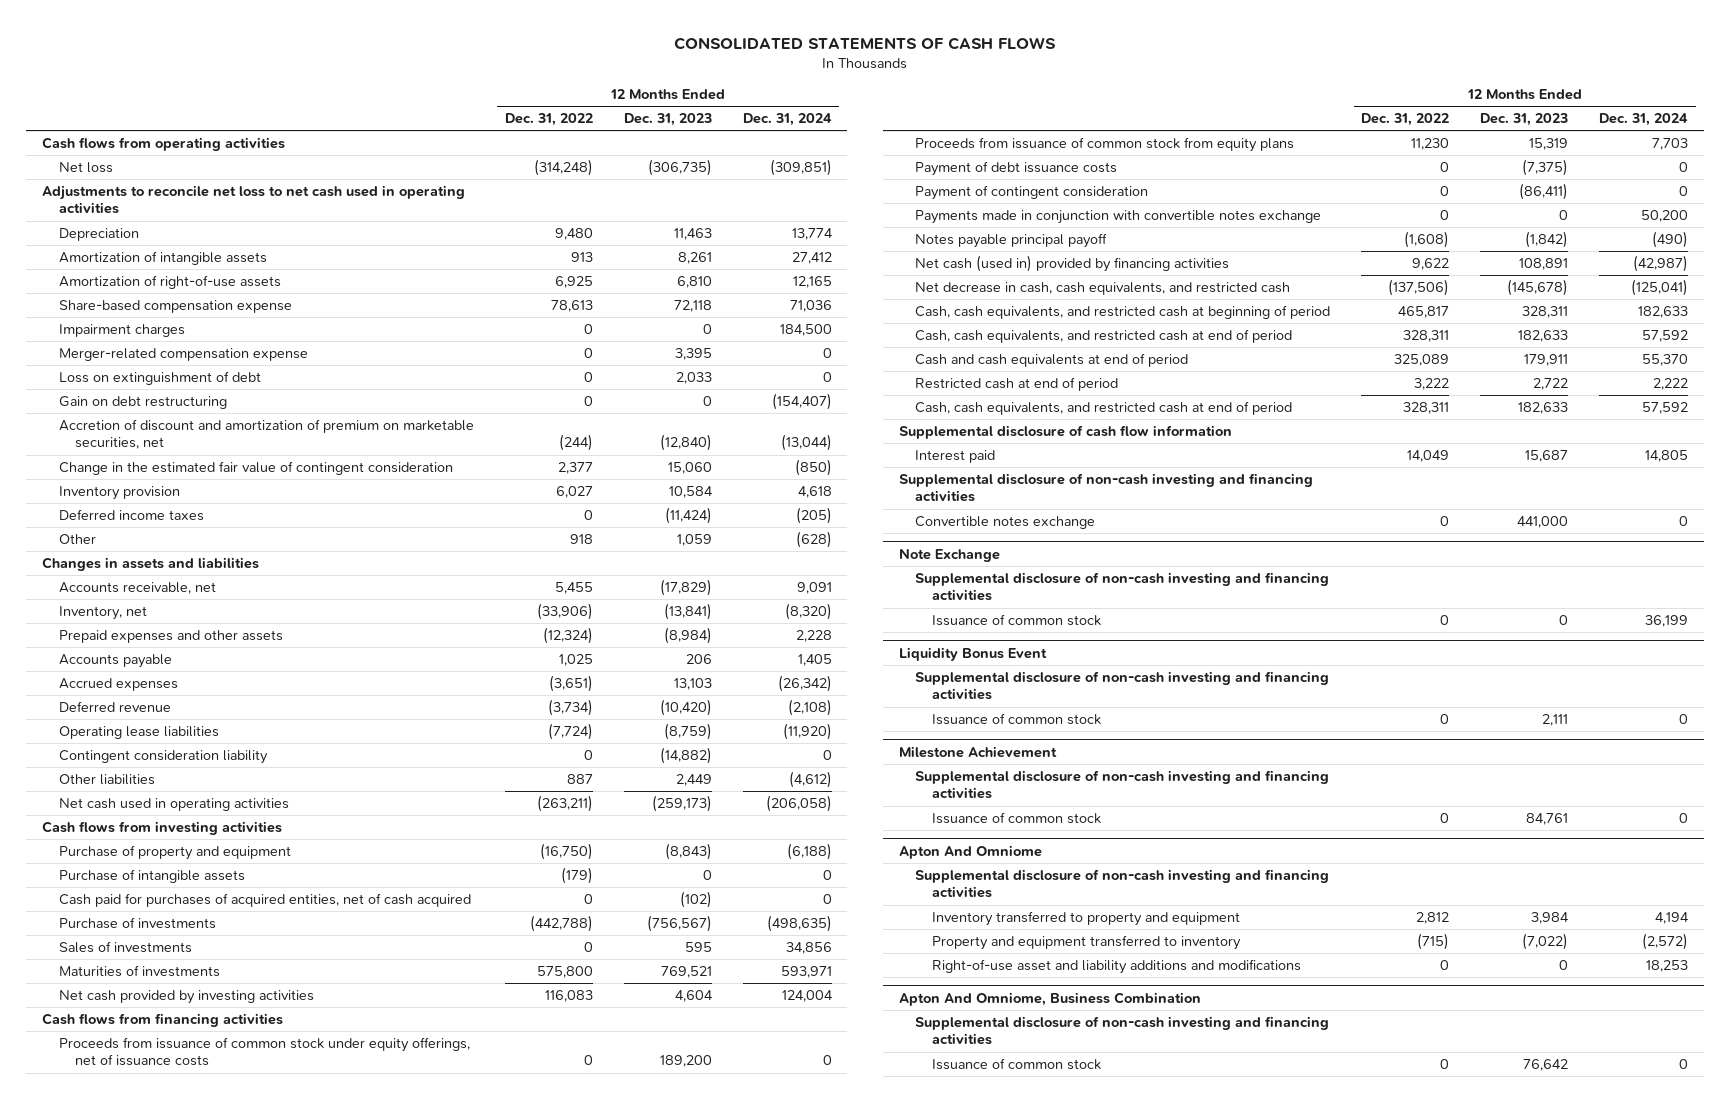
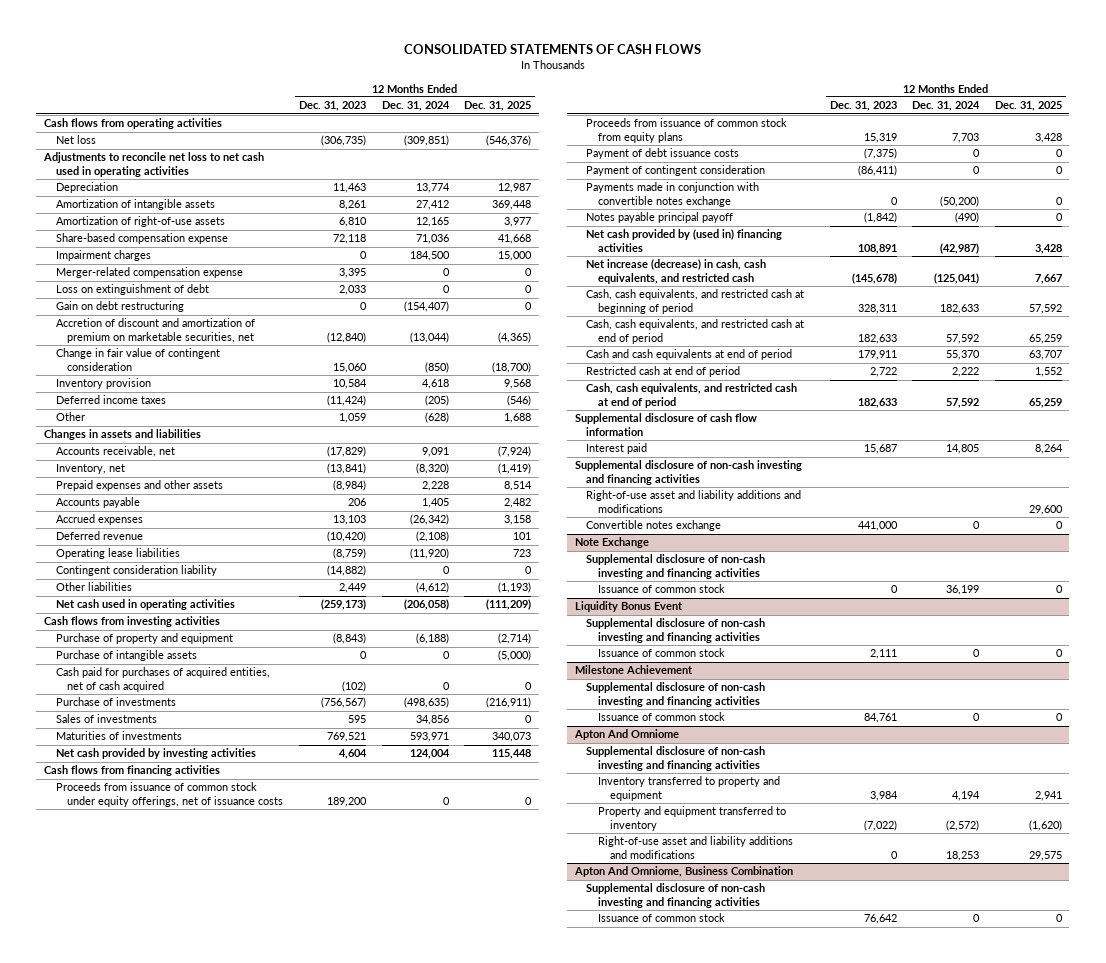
- | 12 Months Ended Dec. 31, 2022 | 12 Months Ended Dec. 31, 2023 | 12 Months Ended Dec. 31, 2024
+ | 12 Months Ended Dec. 31, 2023 | 12 Months Ended Dec. 31, 2024 | 12 Months Ended Dec. 31, 2025
- Change in the estimated fair value of contingent consideration | 2,377 | 15,060 | (850)
+ Change in fair value of contingent consideration | 15,060 | (850) | (18,700)
- Payments made in conjunction with convertible notes exchange | 0 | 0 | 50,200
+ Payments made in conjunction with convertible notes exchange | 0 | (50,200) | 0
- Net cash (used in) provided by financing activities | 9,622 | 108,891 | (42,987)
- Net decrease in cash, cash equivalents, and restricted cash | (137,506) | (145,678) | (125,041)
+ Net cash provided by (used in) financing activities | 108,891 | (42,987) | 3,428
+ Net increase (decrease) in cash, cash equivalents, and restricted cash | (145,678) | (125,041) | 7,667
+ Right-of-use asset and liability additions and modifications | | | 29,600

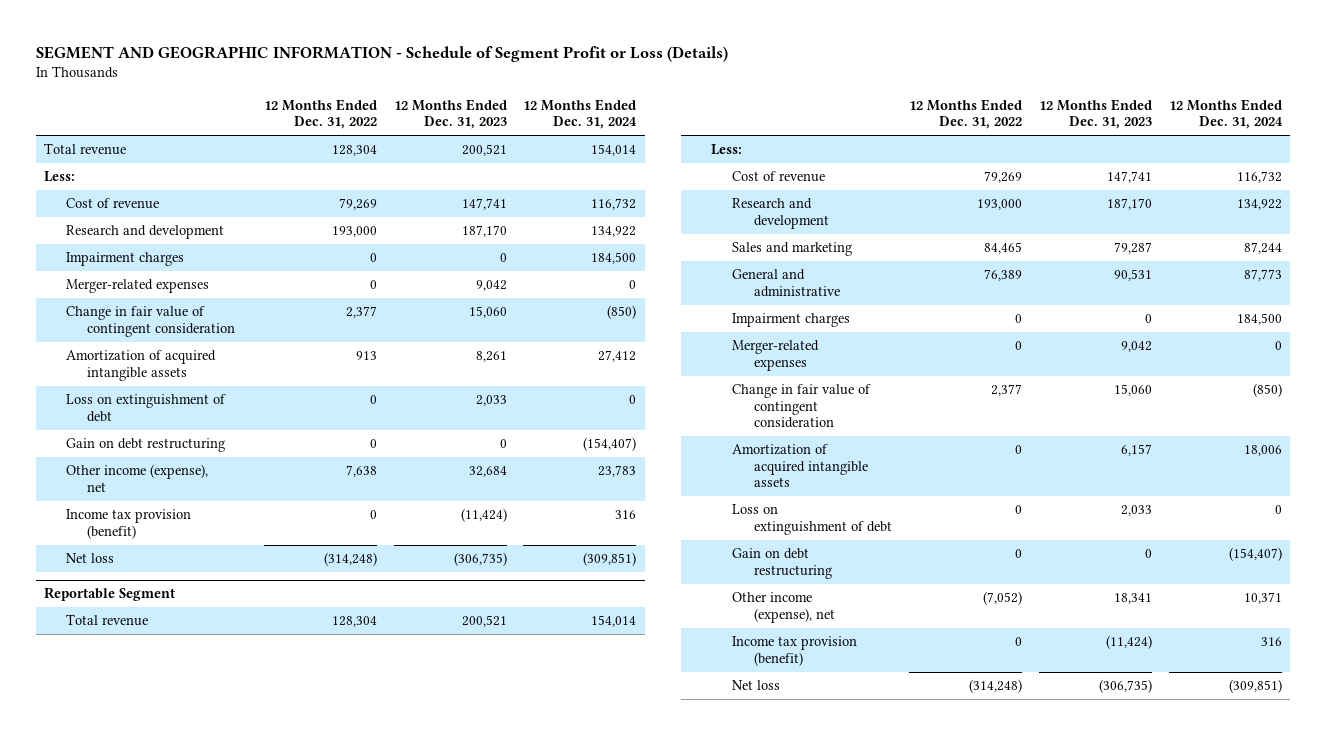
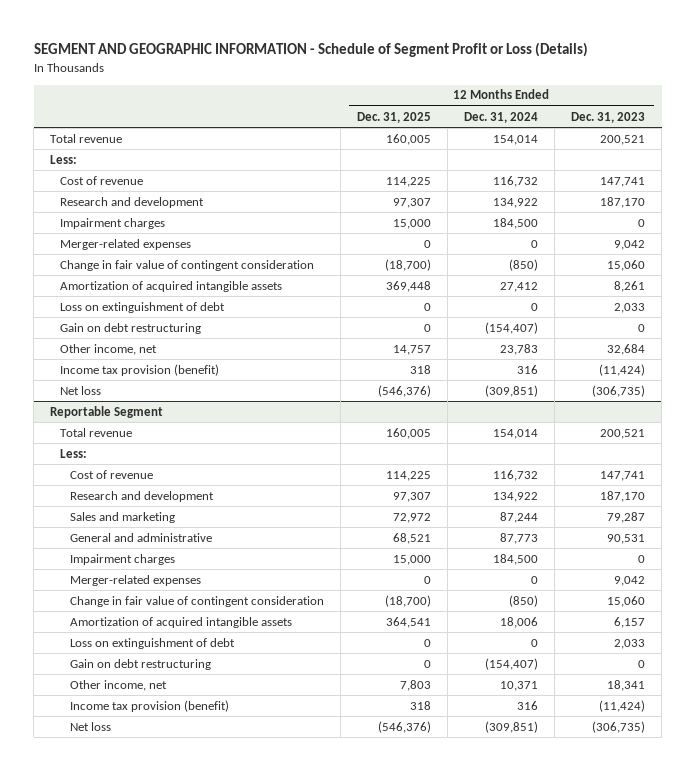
- | 12 Months Ended Dec. 31, 2022 | 12 Months Ended Dec. 31, 2023 | 12 Months Ended Dec. 31, 2024
+ | 12 Months Ended Dec. 31, 2025 | 12 Months Ended Dec. 31, 2024 | 12 Months Ended Dec. 31, 2023
- Other income (expense), net | 7,638 | 32,684 | 23,783
+ Other income, net | 14,757 | 23,783 | 32,684
@ Reportable Segment
- Other income (expense), net | (7,052) | 18,341 | 10,371
+ Other income, net | 7,803 | 10,371 | 18,341

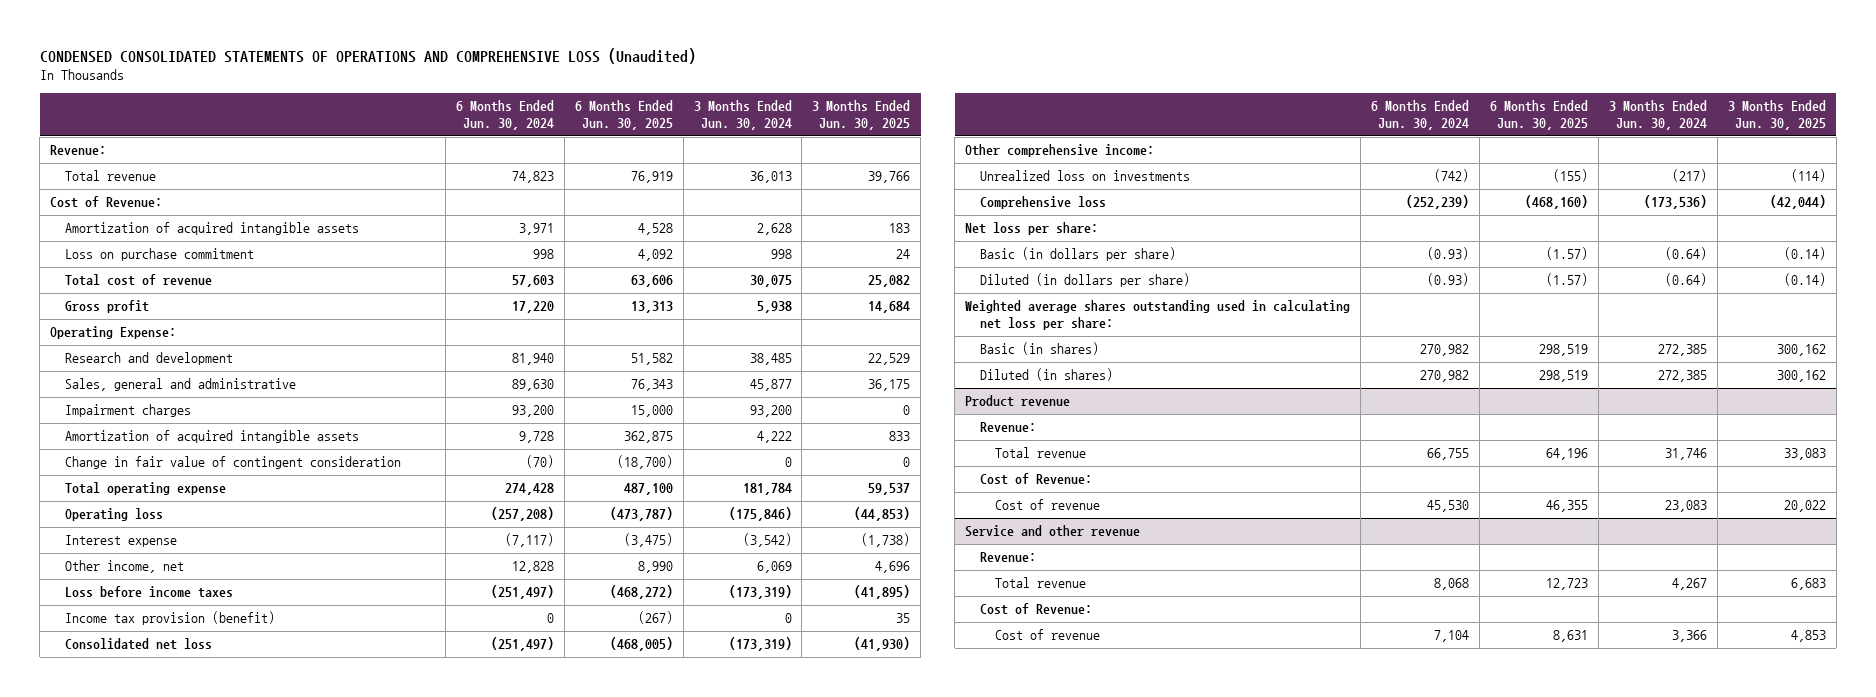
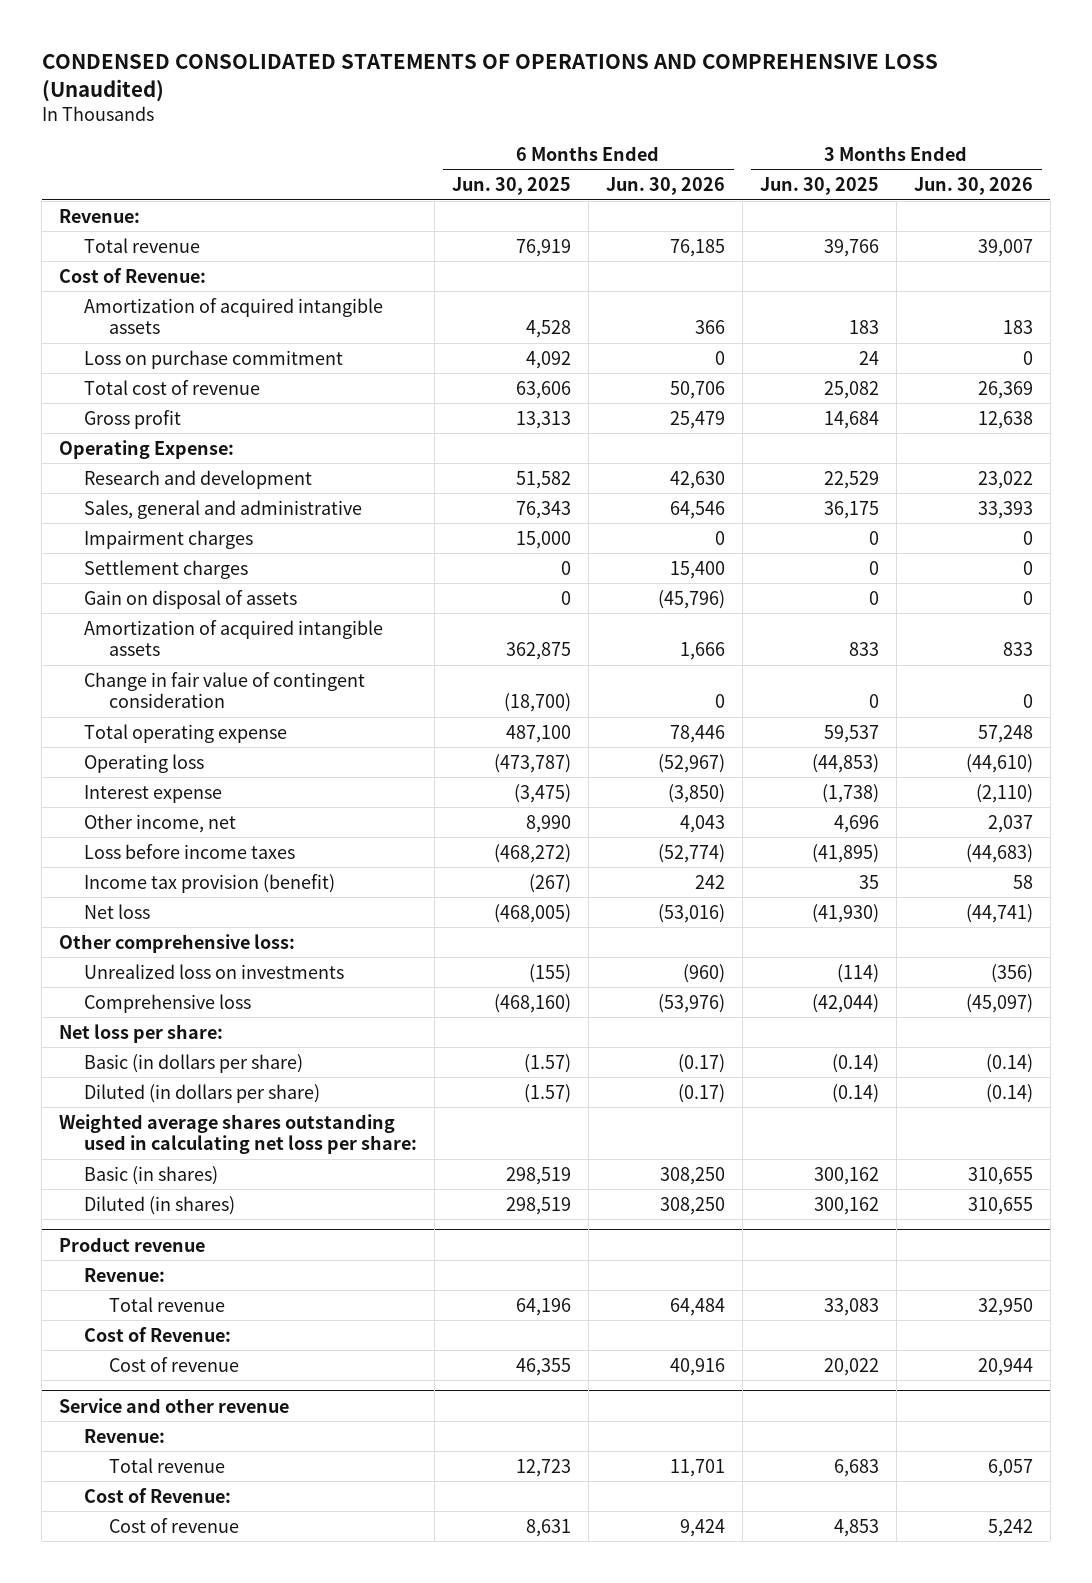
- | 6 Months Ended Jun. 30, 2024 | 6 Months Ended Jun. 30, 2025 | 3 Months Ended Jun. 30, 2024 | 3 Months Ended Jun. 30, 2025
+ | 6 Months Ended Jun. 30, 2025 | 6 Months Ended Jun. 30, 2026 | 3 Months Ended Jun. 30, 2025 | 3 Months Ended Jun. 30, 2026
+ Settlement charges | 0 | 15,400 | 0 | 0
+ Gain on disposal of assets | 0 | (45,796) | 0 | 0
- Consolidated net loss | (251,497) | (468,005) | (173,319) | (41,930)
- Other comprehensive income:
+ Net loss | (468,005) | (53,016) | (41,930) | (44,741)
+ Other comprehensive loss:

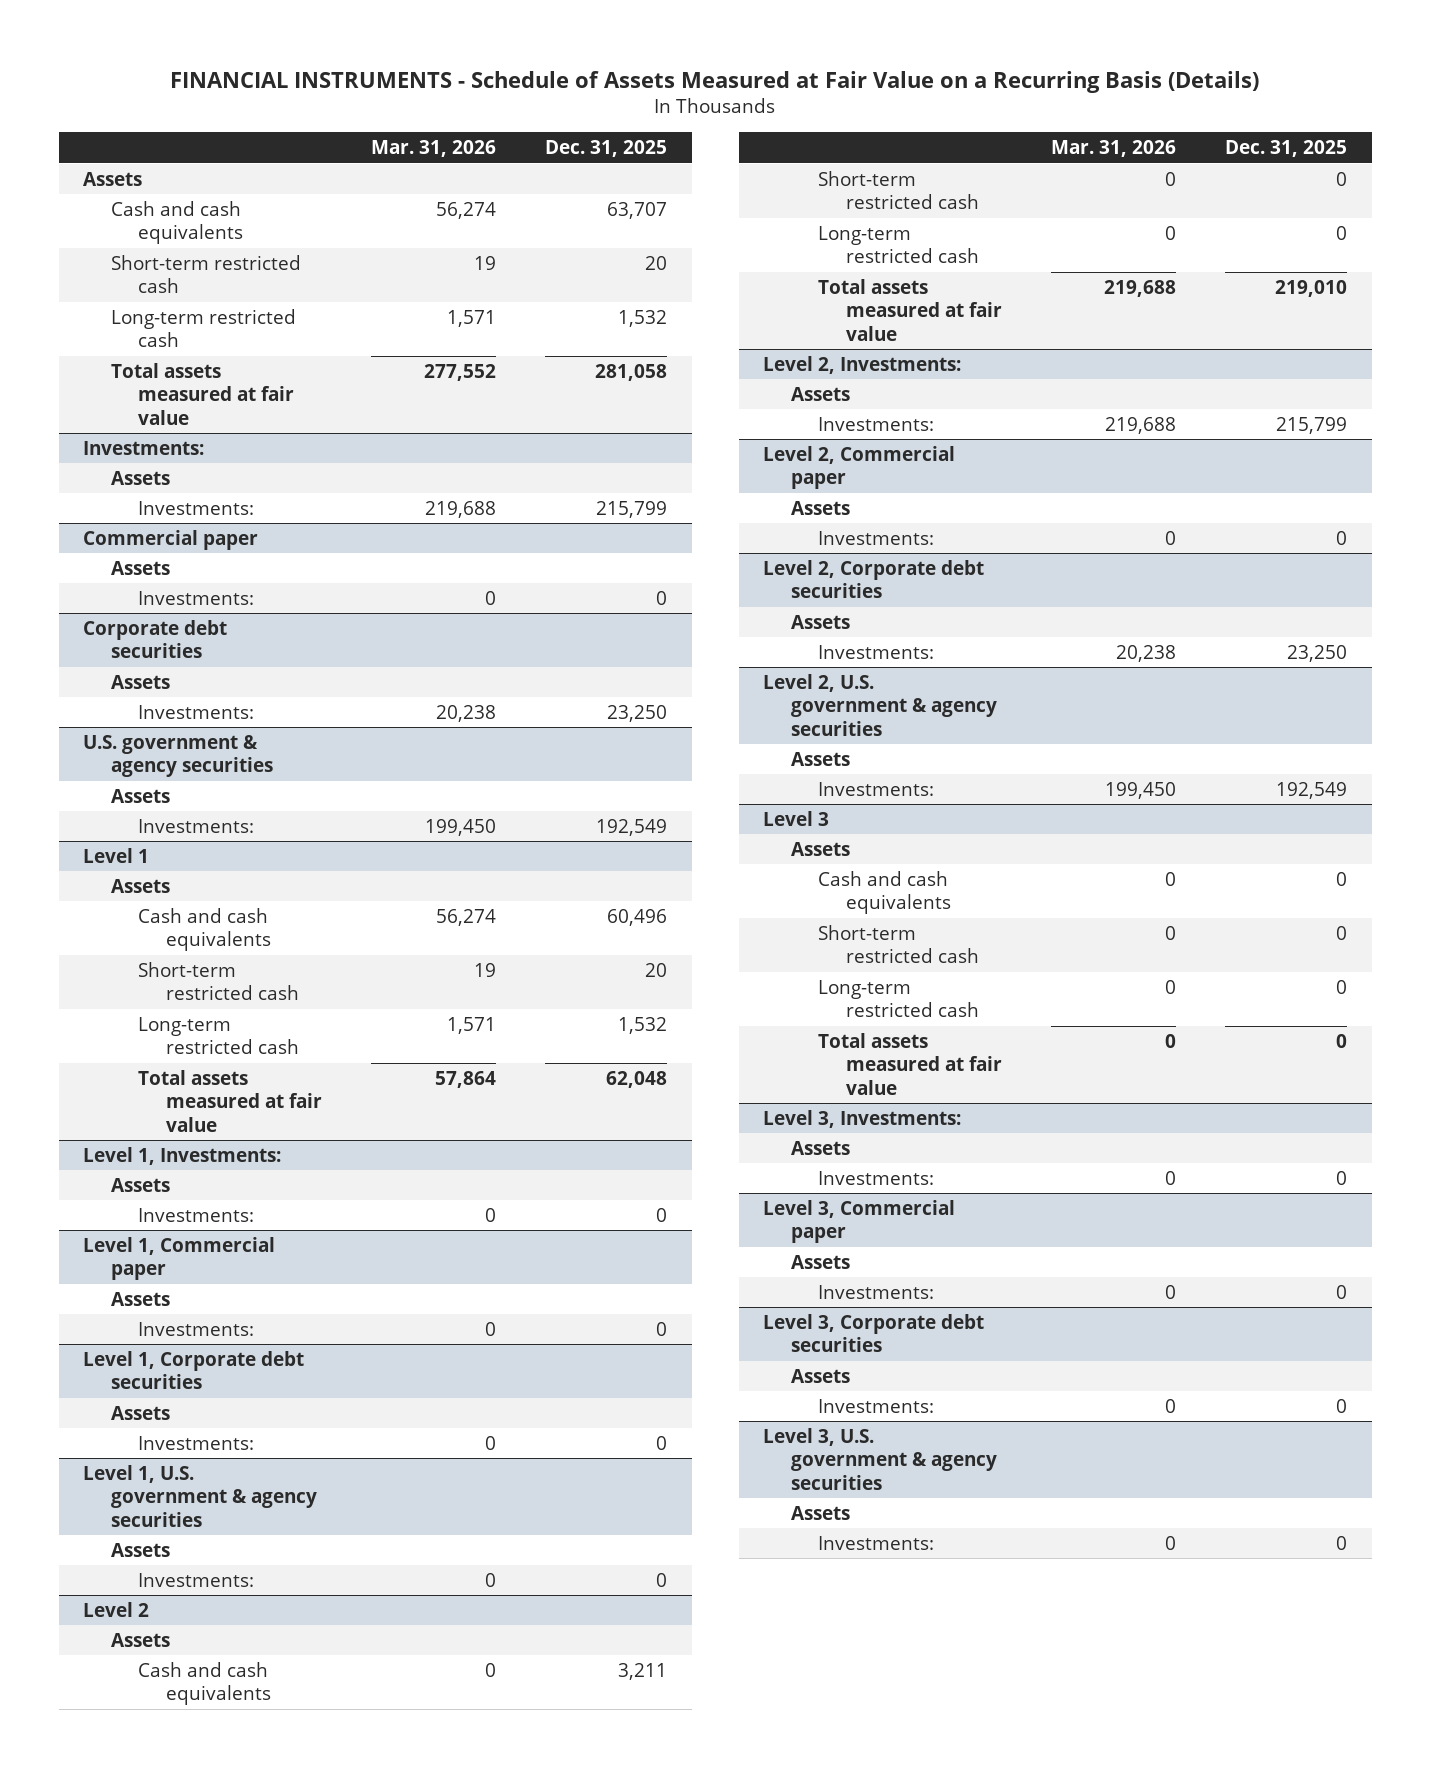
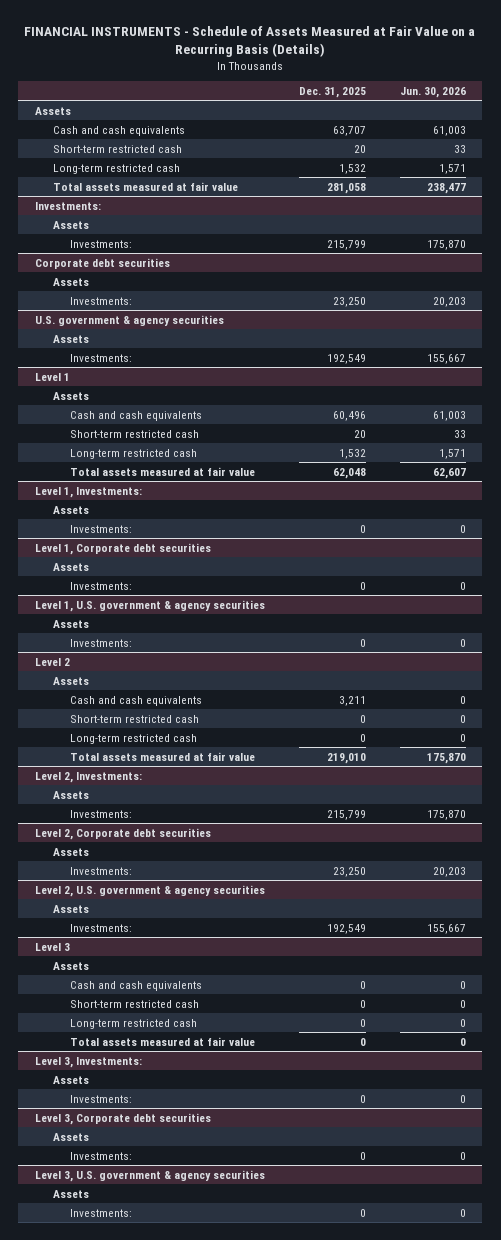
- | Mar. 31, 2026 | Dec. 31, 2025
+ | Dec. 31, 2025 | Jun. 30, 2026
- Commercial paper
- Assets
- Investments: | 0 | 0
- Level 1, Commercial paper
- Assets
- Investments: | 0 | 0
- Level 2, Commercial paper
- Assets
- Investments: | 0 | 0
- Level 3, Commercial paper
- Assets
- Investments: | 0 | 0

